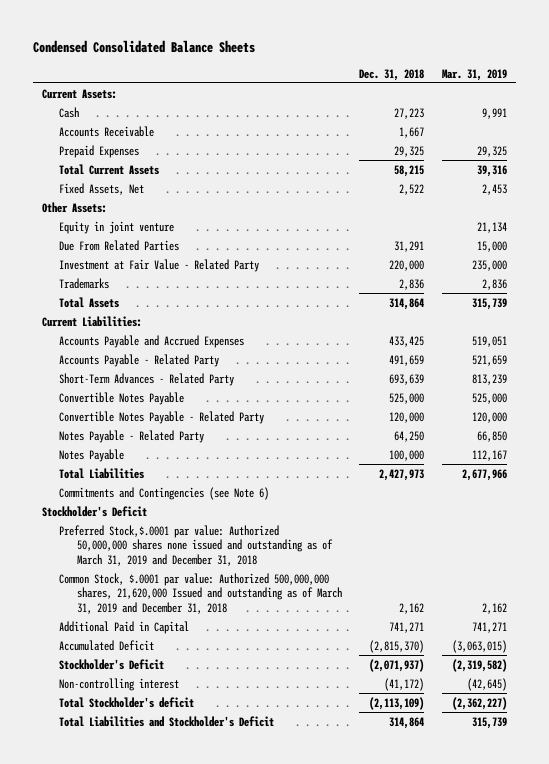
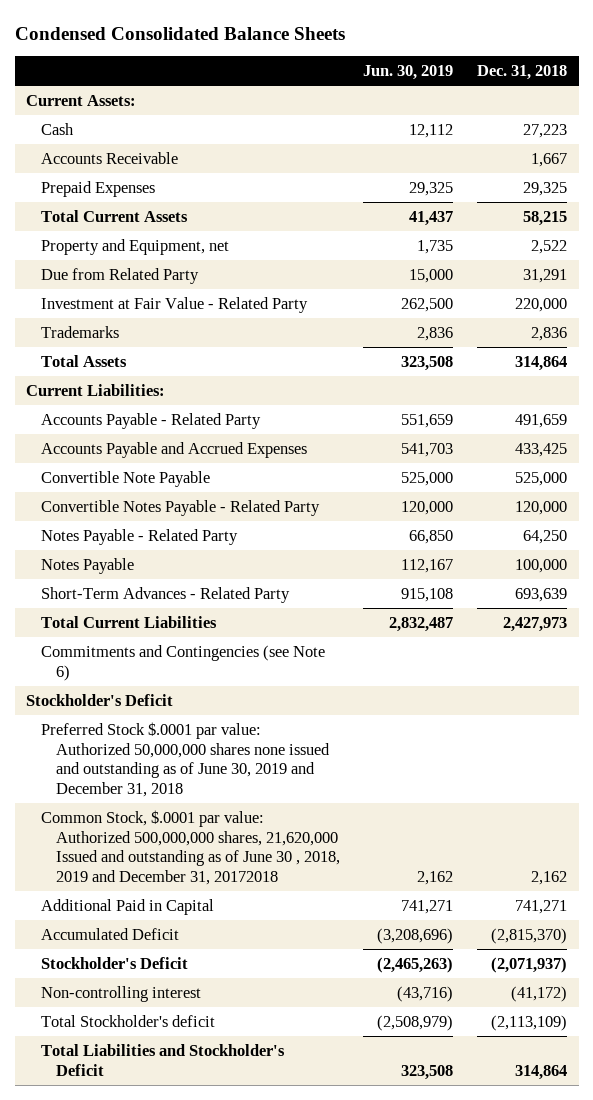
- | Dec. 31, 2018 | Mar. 31, 2019
+ | Jun. 30, 2019 | Dec. 31, 2018
- Fixed Assets, Net | 2,522 | 2,453
- Other Assets:
- Equity in joint venture | | 21,134
- Due From Related Parties | 31,291 | 15,000
+ Property and Equipment, net | 1,735 | 2,522
+ Due from Related Party | 15,000 | 31,291
- Convertible Notes Payable | 525,000 | 525,000
moved down: Accounts Payable and Accrued Expenses | 541,703 | 433,425
+ Convertible Note Payable | 525,000 | 525,000
- Total Liabilities | 2,427,973 | 2,677,966
moved down: Short-Term Advances - Related Party | 915,108 | 693,639
+ Total Current Liabilities | 2,832,487 | 2,427,973
- Preferred Stock,$.0001 par value: Authorized 50,000,000 shares none issued and outstanding as of March 31, 2019 and December 31, 2018
- Common Stock, $.0001 par value: Authorized 500,000,000 shares, 21,620,000 Issued and outstanding as of March 31, 2019 and December 31, 2018 | 2,162 | 2,162
+ Preferred Stock $.0001 par value: Authorized 50,000,000 shares none issued and outstanding as of June 30, 2019 and December 31, 2018
+ Common Stock, $.0001 par value: Authorized 500,000,000 shares, 21,620,000 Issued and outstanding as of June 30 , 2018, 2019 and December 31, 20172018 | 2,162 | 2,162

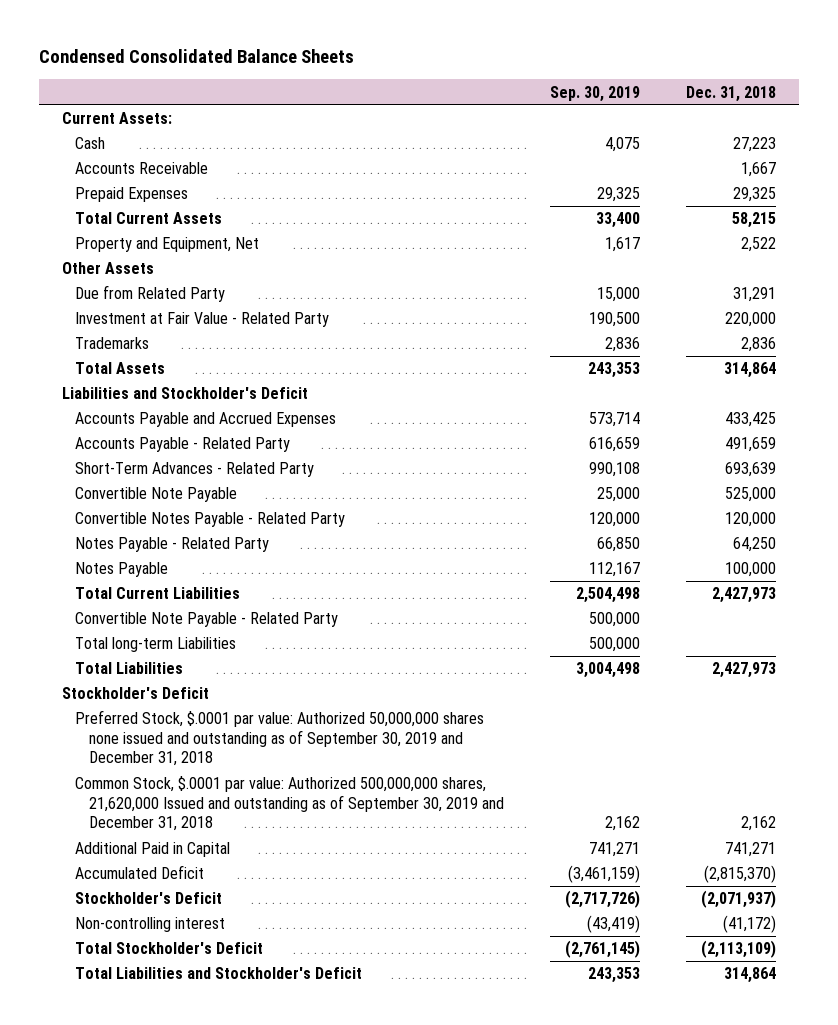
- | Jun. 30, 2019 | Dec. 31, 2018
+ | Sep. 30, 2019 | Dec. 31, 2018
- Property and Equipment, net | 1,735 | 2,522
+ Property and Equipment, Net | 1,617 | 2,522
+ Other Assets
- Current Liabilities:
+ Liabilities and Stockholder's Deficit
moved down: Accounts Payable - Related Party | 616,659 | 491,659
moved up: Short-Term Advances - Related Party | 990,108 | 693,639
- Commitments and Contingencies (see Note 6)
+ Convertible Note Payable - Related Party | 500,000 |
+ Total long-term Liabilities | 500,000 |
+ Total Liabilities | 3,004,498 | 2,427,973
- Preferred Stock $.0001 par value: Authorized 50,000,000 shares none issued and outstanding as of June 30, 2019 and December 31, 2018
- Common Stock, $.0001 par value: Authorized 500,000,000 shares, 21,620,000 Issued and outstanding as of June 30 , 2018, 2019 and December 31, 20172018 | 2,162 | 2,162
+ Preferred Stock, $.0001 par value: Authorized 50,000,000 shares none issued and outstanding as of September 30, 2019 and December 31, 2018
+ Common Stock, $.0001 par value: Authorized 500,000,000 shares, 21,620,000 Issued and outstanding as of September 30, 2019 and December 31, 2018 | 2,162 | 2,162
- Total Stockholder's deficit | (2,508,979) | (2,113,109)
+ Total Stockholder's Deficit | (2,761,145) | (2,113,109)

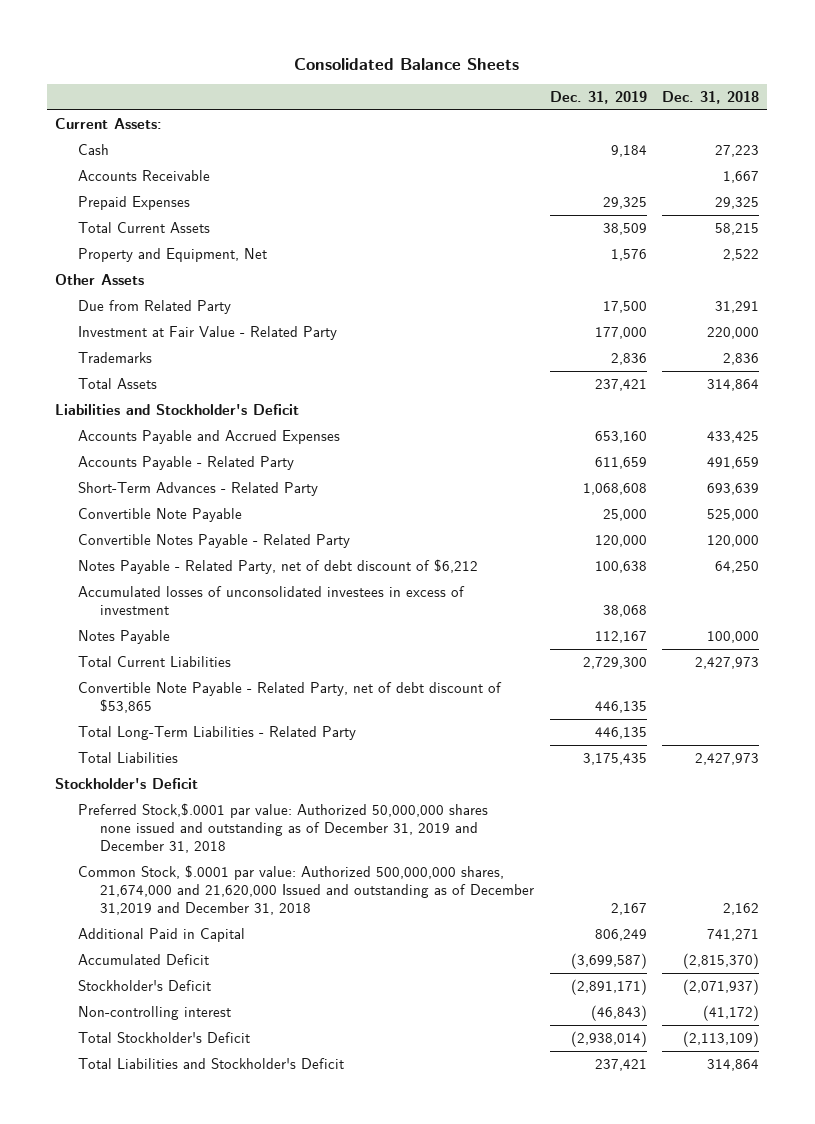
- Condensed Consolidated Balance Sheets
+ Consolidated Balance Sheets
- | Sep. 30, 2019 | Dec. 31, 2018
+ | Dec. 31, 2019 | Dec. 31, 2018
- Notes Payable - Related Party | 66,850 | 64,250
+ Notes Payable - Related Party, net of debt discount of $6,212 | 100,638 | 64,250
+ Accumulated losses of unconsolidated investees in excess of investment | 38,068 |
- Convertible Note Payable - Related Party | 500,000 |
- Total long-term Liabilities | 500,000 |
+ Convertible Note Payable - Related Party, net of debt discount of $53,865 | 446,135 |
+ Total Long-Term Liabilities - Related Party | 446,135 |
- Preferred Stock, $.0001 par value: Authorized 50,000,000 shares none issued and outstanding as of September 30, 2019 and December 31, 2018
- Common Stock, $.0001 par value: Authorized 500,000,000 shares, 21,620,000 Issued and outstanding as of September 30, 2019 and December 31, 2018 | 2,162 | 2,162
+ Preferred Stock,$.0001 par value: Authorized 50,000,000 shares none issued and outstanding as of December 31, 2019 and December 31, 2018
+ Common Stock, $.0001 par value: Authorized 500,000,000 shares, 21,674,000 and 21,620,000 Issued and outstanding as of December 31,2019 and December 31, 2018 | 2,167 | 2,162

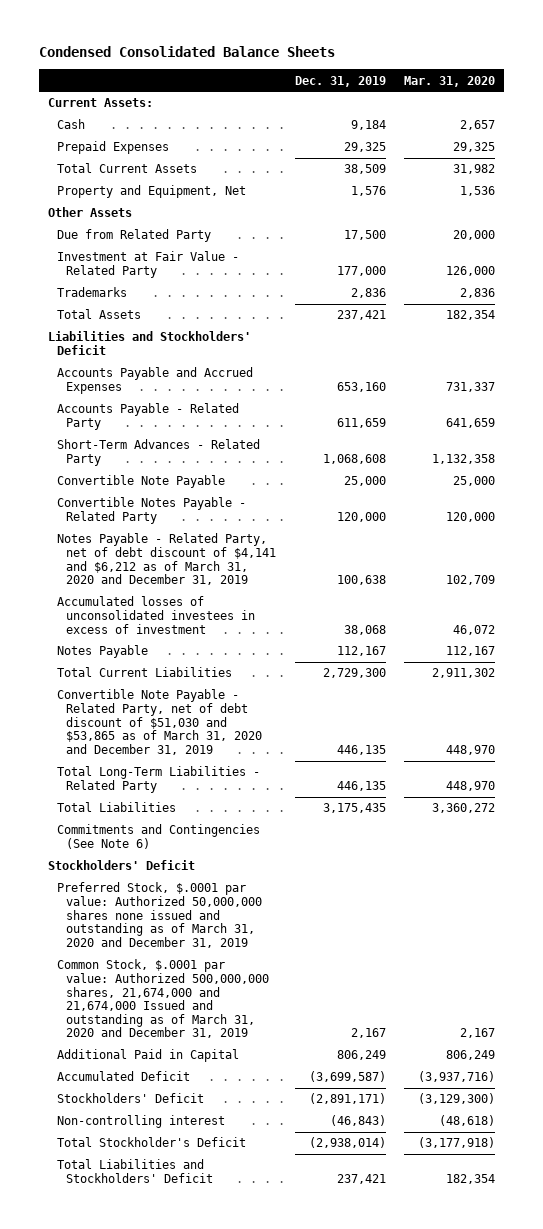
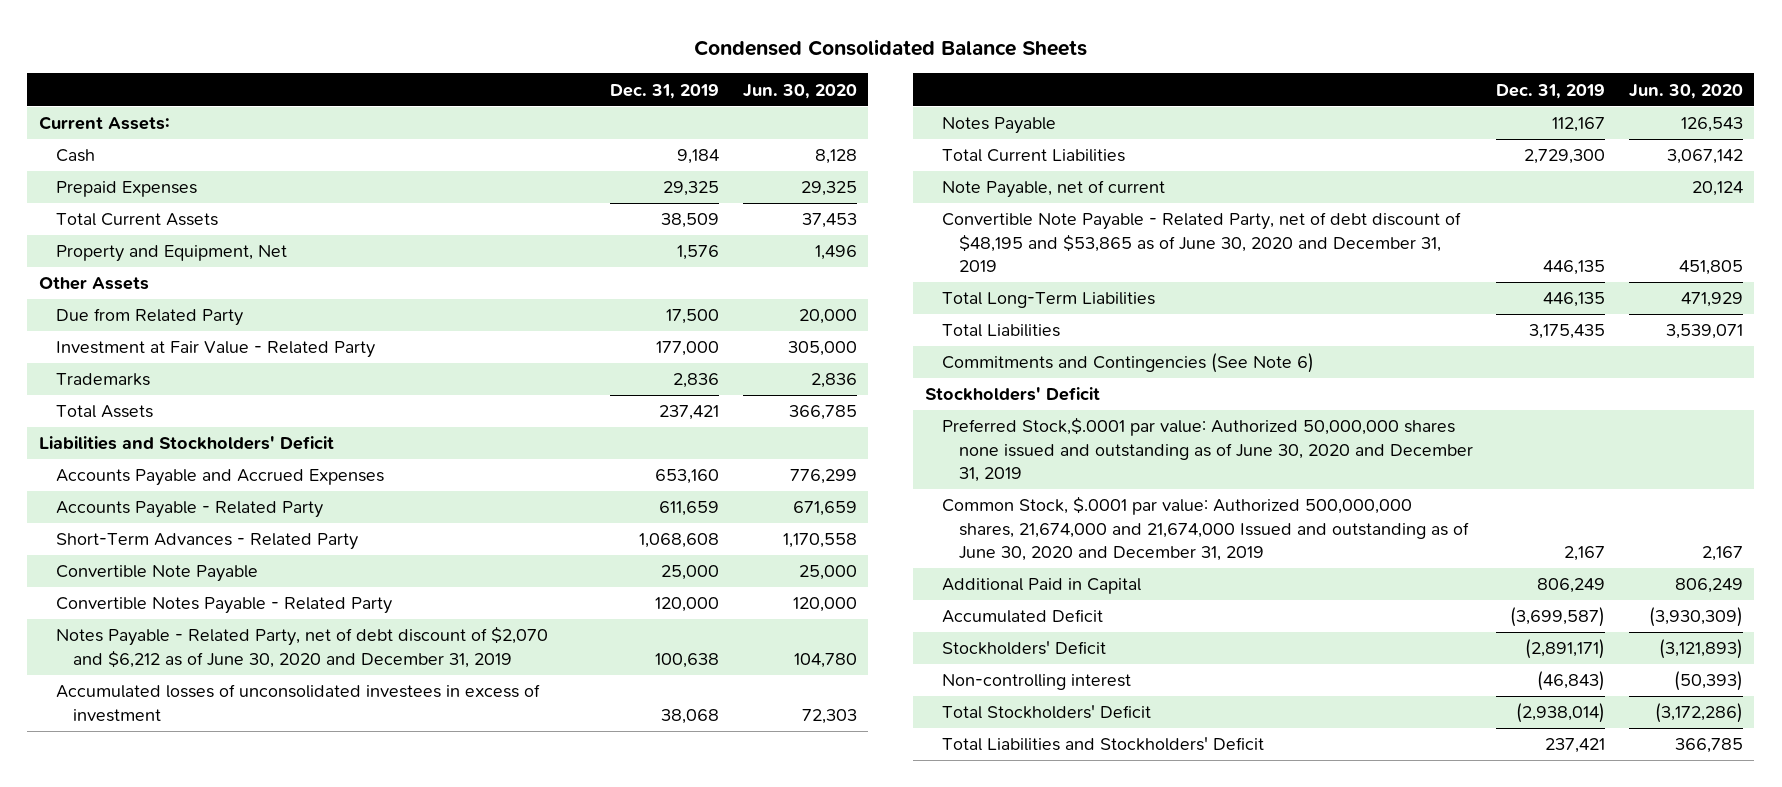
- | Dec. 31, 2019 | Mar. 31, 2020
+ | Dec. 31, 2019 | Jun. 30, 2020
- Notes Payable - Related Party, net of debt discount of $4,141 and $6,212 as of March 31, 2020 and December 31, 2019 | 100,638 | 102,709
+ Notes Payable - Related Party, net of debt discount of $2,070 and $6,212 as of June 30, 2020 and December 31, 2019 | 100,638 | 104,780
- Convertible Note Payable - Related Party, net of debt discount of $51,030 and $53,865 as of March 31, 2020 and December 31, 2019 | 446,135 | 448,970
- Total Long-Term Liabilities - Related Party | 446,135 | 448,970
+ Note Payable, net of current | | 20,124
+ Convertible Note Payable - Related Party, net of debt discount of $48,195 and $53,865 as of June 30, 2020 and December 31, 2019 | 446,135 | 451,805
+ Total Long-Term Liabilities | 446,135 | 471,929
- Preferred Stock, $.0001 par value: Authorized 50,000,000 shares none issued and outstanding as of March 31, 2020 and December 31, 2019
- Common Stock, $.0001 par value: Authorized 500,000,000 shares, 21,674,000 and 21,674,000 Issued and outstanding as of March 31, 2020 and December 31, 2019 | 2,167 | 2,167
+ Preferred Stock,$.0001 par value: Authorized 50,000,000 shares none issued and outstanding as of June 30, 2020 and December 31, 2019
+ Common Stock, $.0001 par value: Authorized 500,000,000 shares, 21,674,000 and 21,674,000 Issued and outstanding as of June 30, 2020 and December 31, 2019 | 2,167 | 2,167
- Total Stockholder's Deficit | (2,938,014) | (3,177,918)
+ Total Stockholders' Deficit | (2,938,014) | (3,172,286)

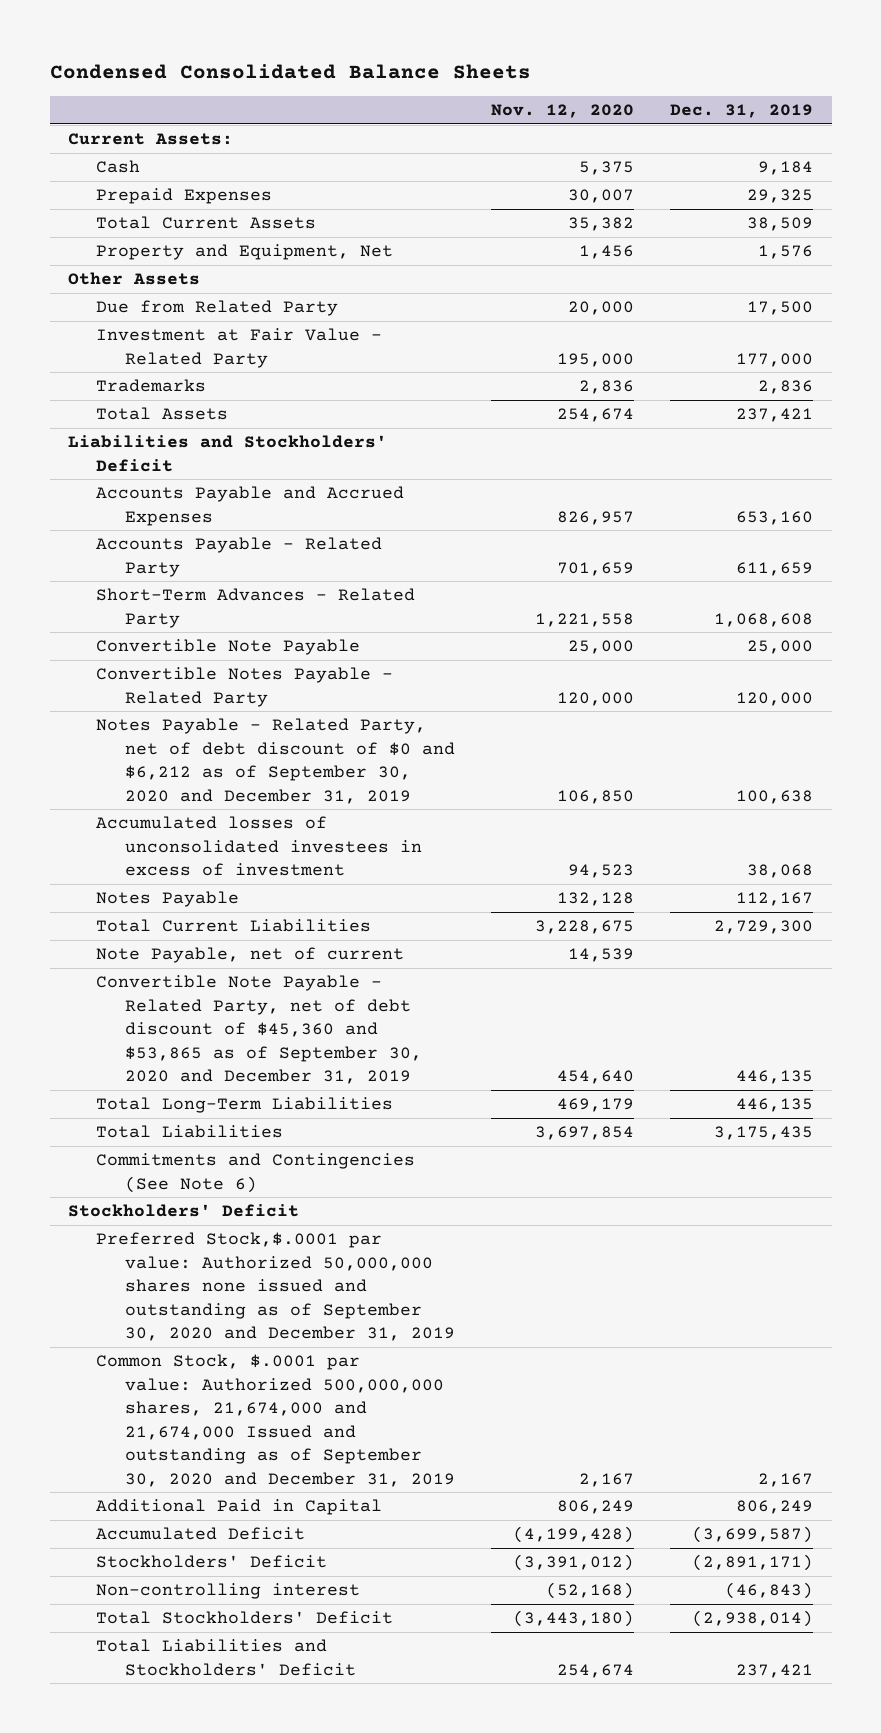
- | Dec. 31, 2019 | Jun. 30, 2020
+ | Nov. 12, 2020 | Dec. 31, 2019
- Notes Payable - Related Party, net of debt discount of $2,070 and $6,212 as of June 30, 2020 and December 31, 2019 | 100,638 | 104,780
+ Notes Payable - Related Party, net of debt discount of $0 and $6,212 as of September 30, 2020 and December 31, 2019 | 106,850 | 100,638
- Convertible Note Payable - Related Party, net of debt discount of $48,195 and $53,865 as of June 30, 2020 and December 31, 2019 | 446,135 | 451,805
+ Convertible Note Payable - Related Party, net of debt discount of $45,360 and $53,865 as of September 30, 2020 and December 31, 2019 | 454,640 | 446,135
- Preferred Stock,$.0001 par value: Authorized 50,000,000 shares none issued and outstanding as of June 30, 2020 and December 31, 2019
- Common Stock, $.0001 par value: Authorized 500,000,000 shares, 21,674,000 and 21,674,000 Issued and outstanding as of June 30, 2020 and December 31, 2019 | 2,167 | 2,167
+ Preferred Stock,$.0001 par value: Authorized 50,000,000 shares none issued and outstanding as of September 30, 2020 and December 31, 2019
+ Common Stock, $.0001 par value: Authorized 500,000,000 shares, 21,674,000 and 21,674,000 Issued and outstanding as of September 30, 2020 and December 31, 2019 | 2,167 | 2,167

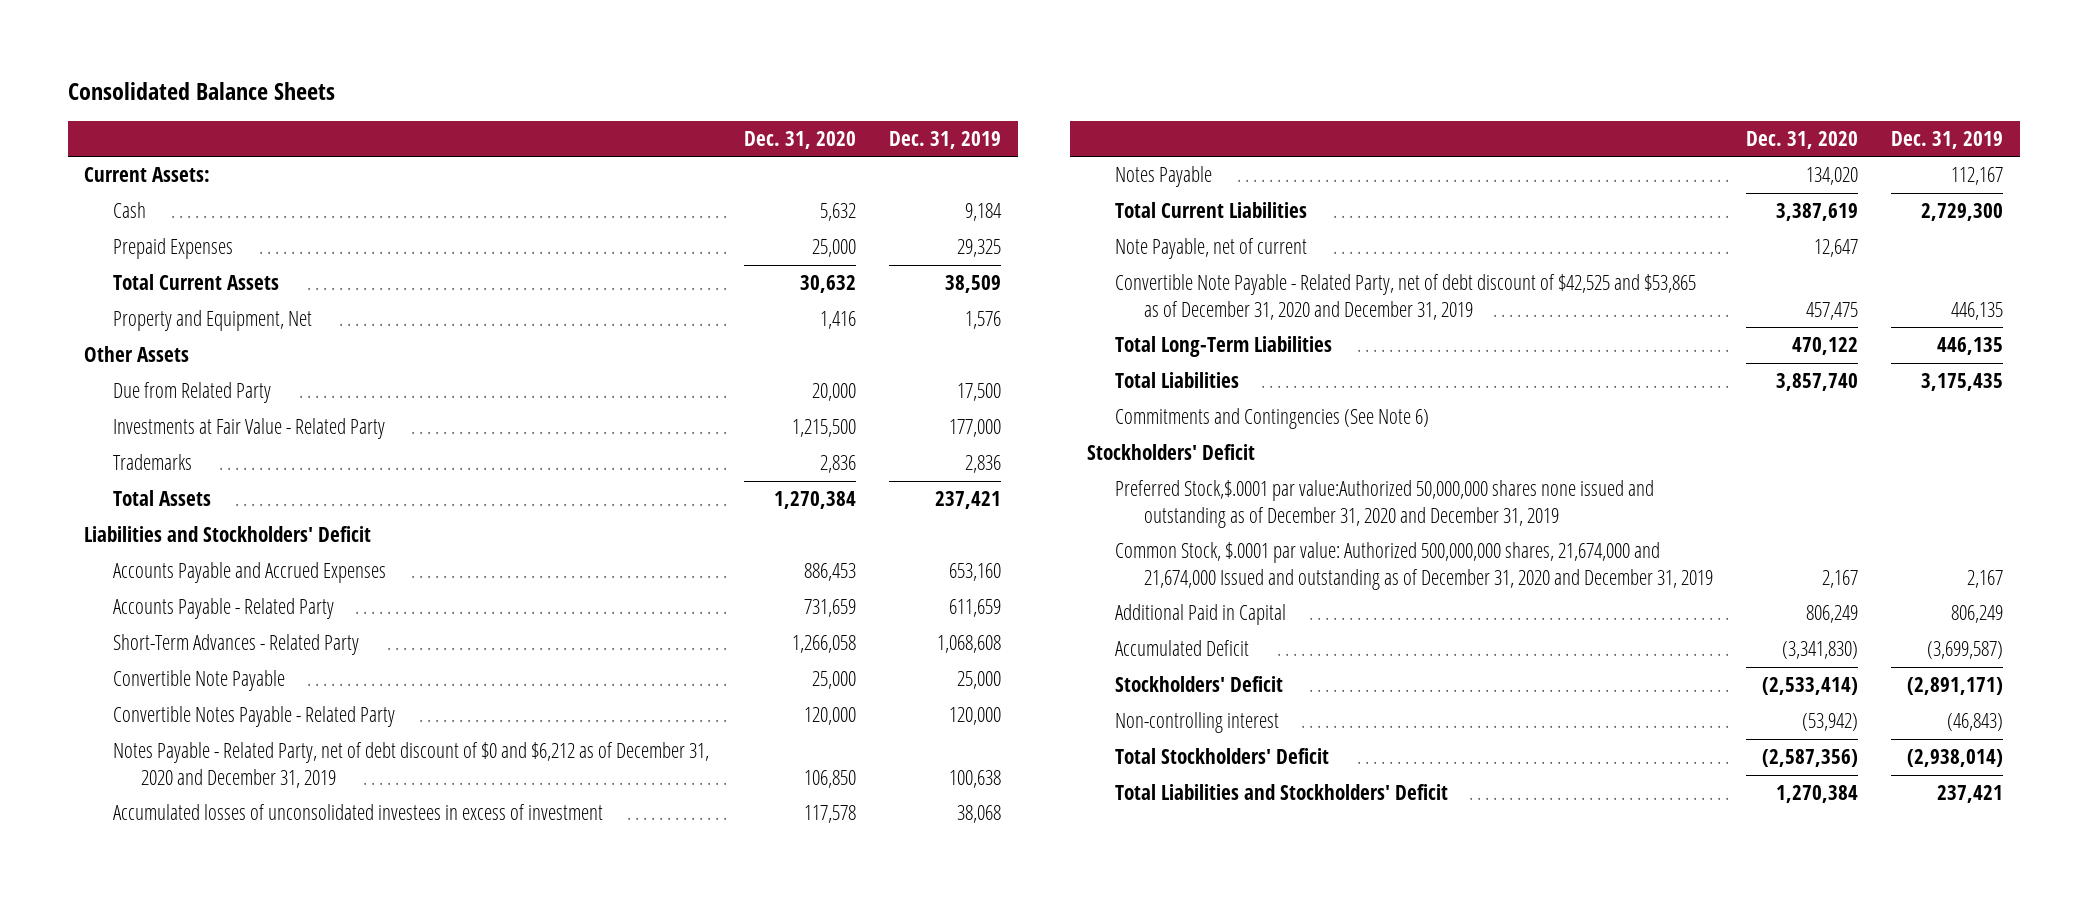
- Condensed Consolidated Balance Sheets
+ Consolidated Balance Sheets
- | Nov. 12, 2020 | Dec. 31, 2019
+ | Dec. 31, 2020 | Dec. 31, 2019
- Investment at Fair Value - Related Party | 195,000 | 177,000
+ Investments at Fair Value - Related Party | 1,215,500 | 177,000
- Notes Payable - Related Party, net of debt discount of $0 and $6,212 as of September 30, 2020 and December 31, 2019 | 106,850 | 100,638
+ Notes Payable - Related Party, net of debt discount of $0 and $6,212 as of December 31, 2020 and December 31, 2019 | 106,850 | 100,638
- Convertible Note Payable - Related Party, net of debt discount of $45,360 and $53,865 as of September 30, 2020 and December 31, 2019 | 454,640 | 446,135
+ Convertible Note Payable - Related Party, net of debt discount of $42,525 and $53,865 as of December 31, 2020 and December 31, 2019 | 457,475 | 446,135
- Preferred Stock,$.0001 par value: Authorized 50,000,000 shares none issued and outstanding as of September 30, 2020 and December 31, 2019
- Common Stock, $.0001 par value: Authorized 500,000,000 shares, 21,674,000 and 21,674,000 Issued and outstanding as of September 30, 2020 and December 31, 2019 | 2,167 | 2,167
+ Preferred Stock,$.0001 par value:Authorized 50,000,000 shares none issued and outstanding as of December 31, 2020 and December 31, 2019
+ Common Stock, $.0001 par value: Authorized 500,000,000 shares, 21,674,000 and 21,674,000 Issued and outstanding as of December 31, 2020 and December 31, 2019 | 2,167 | 2,167

